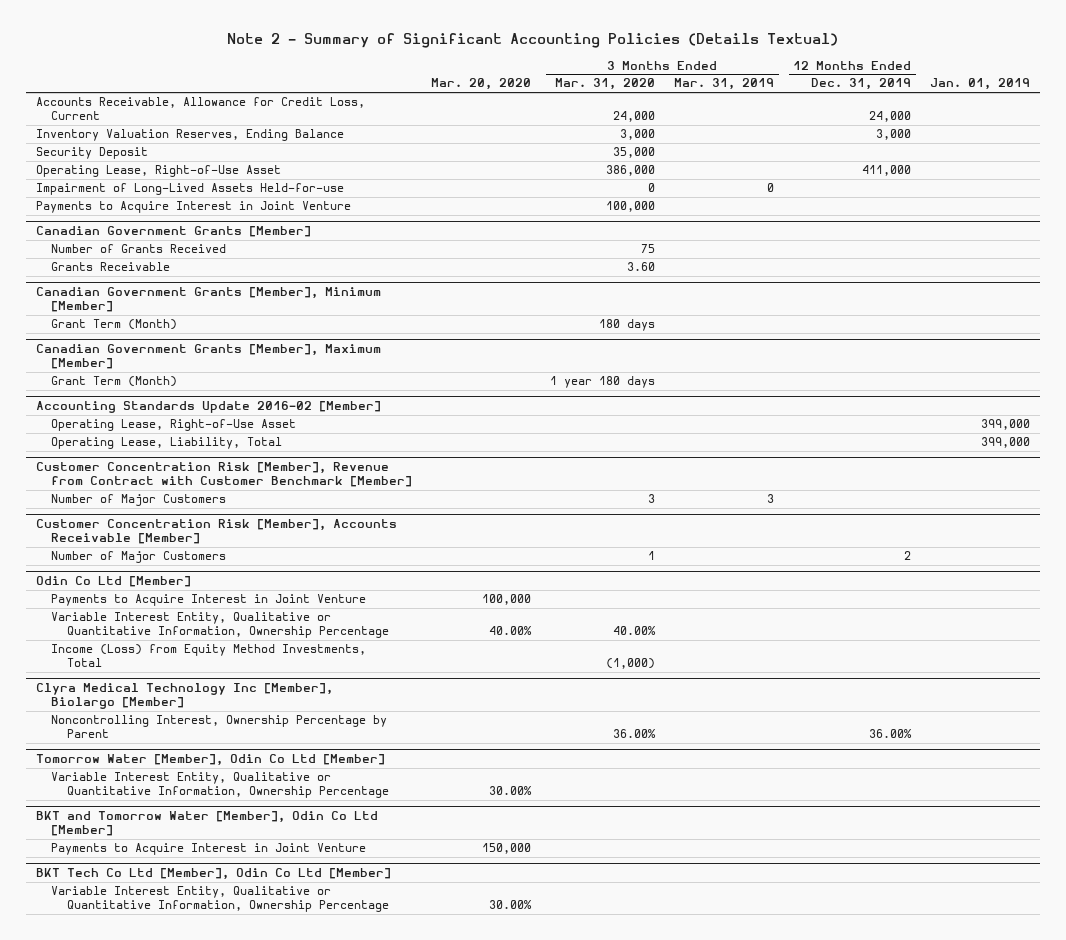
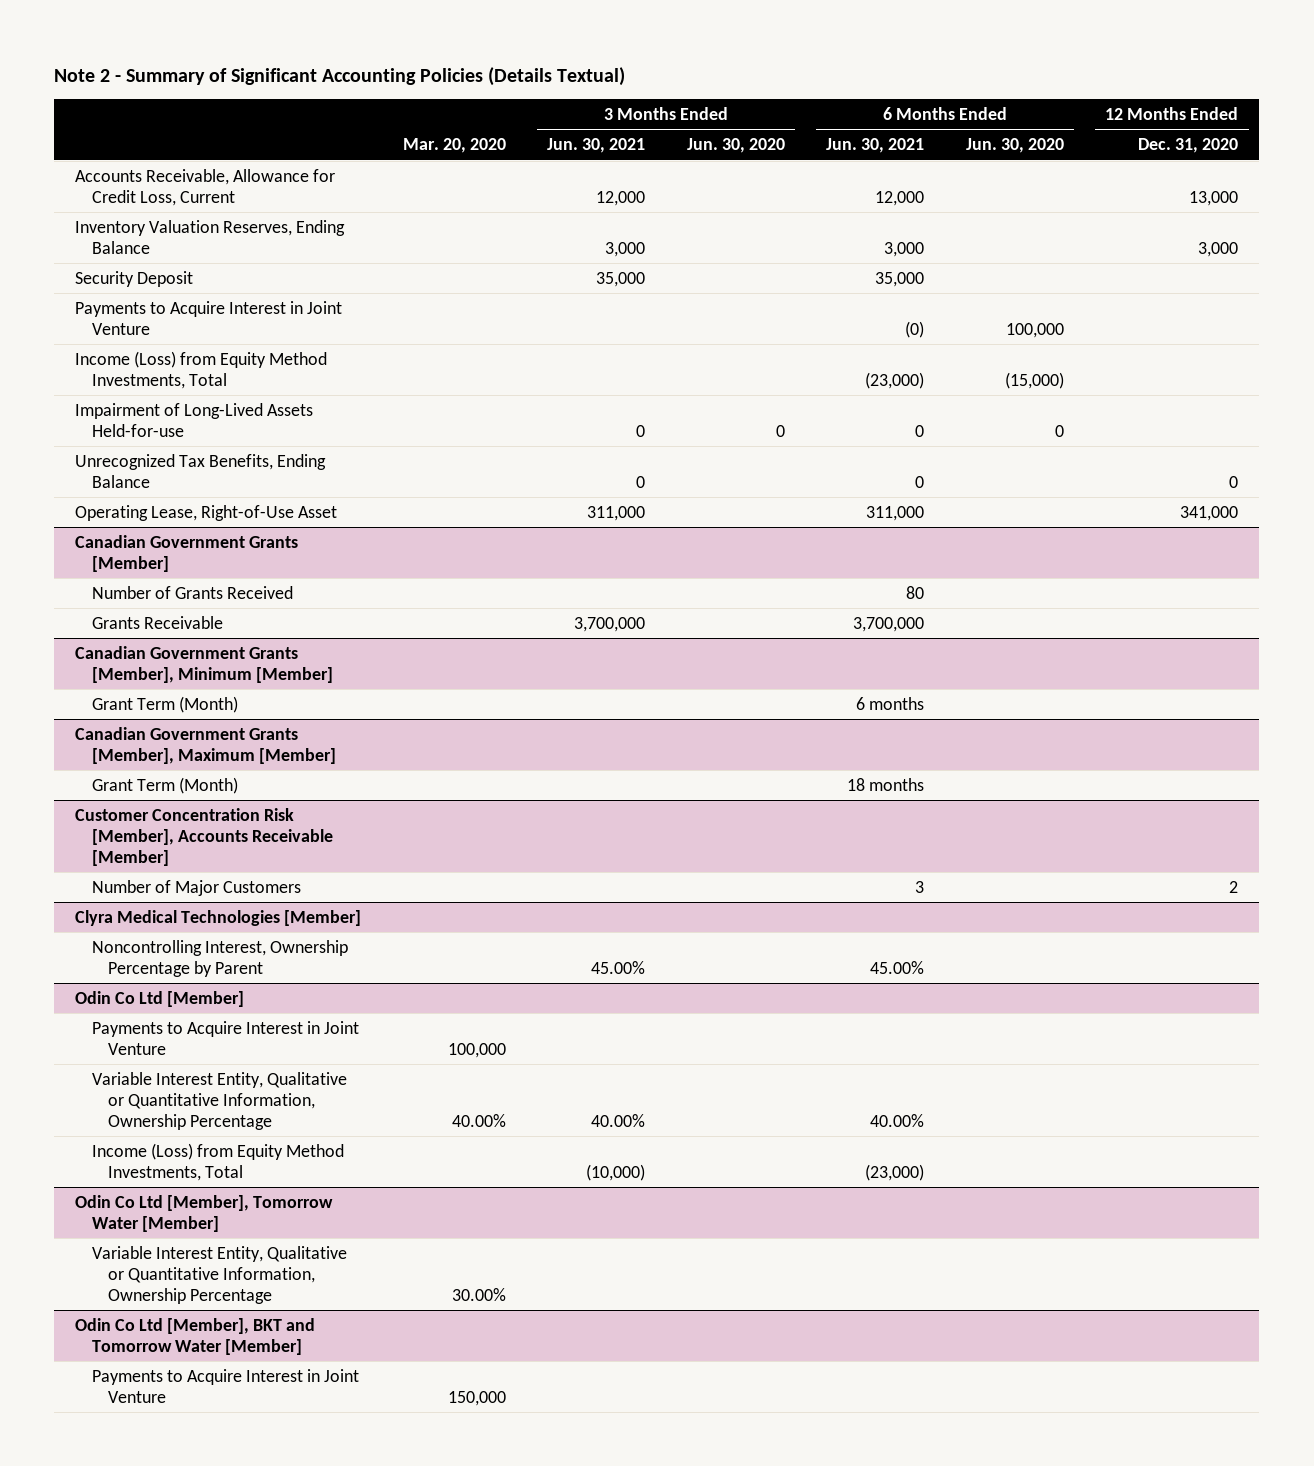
- | Mar. 20, 2020 | 3 Months Ended Mar. 31, 2020 | 3 Months Ended Mar. 31, 2019 | 12 Months Ended Dec. 31, 2019 | Jan. 01, 2019
+ | Mar. 20, 2020 | 3 Months Ended Jun. 30, 2021 | 3 Months Ended Jun. 30, 2020 | 6 Months Ended Jun. 30, 2021 | 6 Months Ended Jun. 30, 2020 | 12 Months Ended Dec. 31, 2020
+ Income (Loss) from Equity Method Investments, Total | | | | (23,000) | (15,000) |
moved down: Impairment of Long-Lived Assets Held-for-use | | 0 | 0 | 0 | 0 |
+ Unrecognized Tax Benefits, Ending Balance | | 0 | | 0 | | 0
moved down: Operating Lease, Right-of-Use Asset | | 311,000 | | 311,000 | | 341,000
- Accounting Standards Update 2016-02 [Member]
- Operating Lease, Right-of-Use Asset | | | | | 399,000
- Operating Lease, Liability, Total | | | | | 399,000
- Customer Concentration Risk [Member], Revenue from Contract with Customer Benchmark [Member]
- Number of Major Customers | | 3 | 3 | |
+ Clyra Medical Technologies [Member]
+ Noncontrolling Interest, Ownership Percentage by Parent | | 45.00% | | 45.00% | |
- Clyra Medical Technology Inc [Member], Biolargo [Member]
- Noncontrolling Interest, Ownership Percentage by Parent | | 36.00% | | 36.00% |
- Tomorrow Water [Member], Odin Co Ltd [Member]
+ Odin Co Ltd [Member], Tomorrow Water [Member]
- BKT and Tomorrow Water [Member], Odin Co Ltd [Member]
+ Odin Co Ltd [Member], BKT and Tomorrow Water [Member]
- BKT Tech Co Ltd [Member], Odin Co Ltd [Member]
- Variable Interest Entity, Qualitative or Quantitative Information, Ownership Percentage | 30.00% | | | |

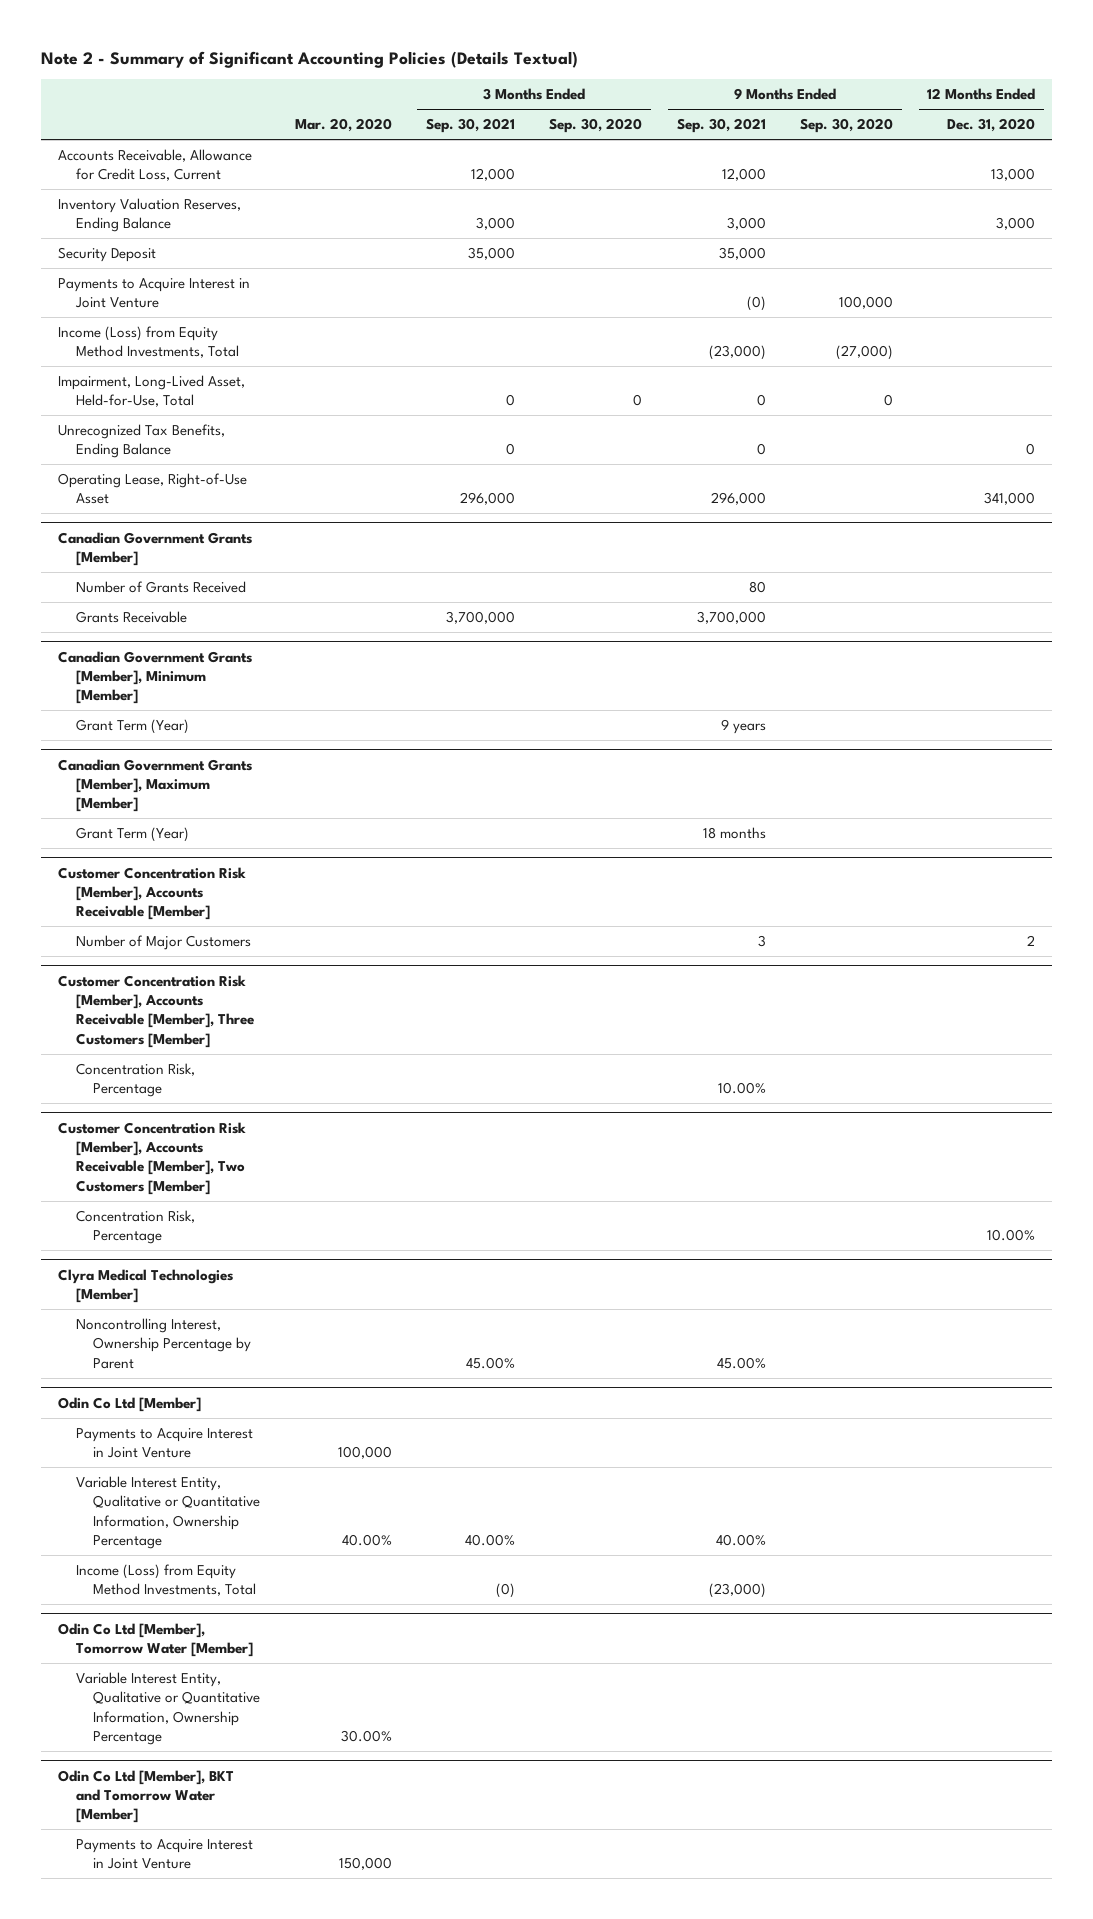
- | Mar. 20, 2020 | 3 Months Ended Jun. 30, 2021 | 3 Months Ended Jun. 30, 2020 | 6 Months Ended Jun. 30, 2021 | 6 Months Ended Jun. 30, 2020 | 12 Months Ended Dec. 31, 2020
+ | Mar. 20, 2020 | 3 Months Ended Sep. 30, 2021 | 3 Months Ended Sep. 30, 2020 | 9 Months Ended Sep. 30, 2021 | 9 Months Ended Sep. 30, 2020 | 12 Months Ended Dec. 31, 2020
- Impairment of Long-Lived Assets Held-for-use | | 0 | 0 | 0 | 0 |
+ Impairment, Long-Lived Asset, Held-for-Use, Total | | 0 | 0 | 0 | 0 |
@ Canadian Government Grants [Member], Minimum [Member]
- Grant Term (Month) | | | | 6 months | |
+ Grant Term (Year) | | | | 9 years | |
@ Canadian Government Grants [Member], Maximum [Member]
- Grant Term (Month) | | | | 18 months | |
+ Grant Term (Year) | | | | 18 months | |
+ Customer Concentration Risk [Member], Accounts Receivable [Member], Three Customers [Member]
+ Concentration Risk, Percentage | | | | 10.00% | |
+ Customer Concentration Risk [Member], Accounts Receivable [Member], Two Customers [Member]
+ Concentration Risk, Percentage | | | | | | 10.00%

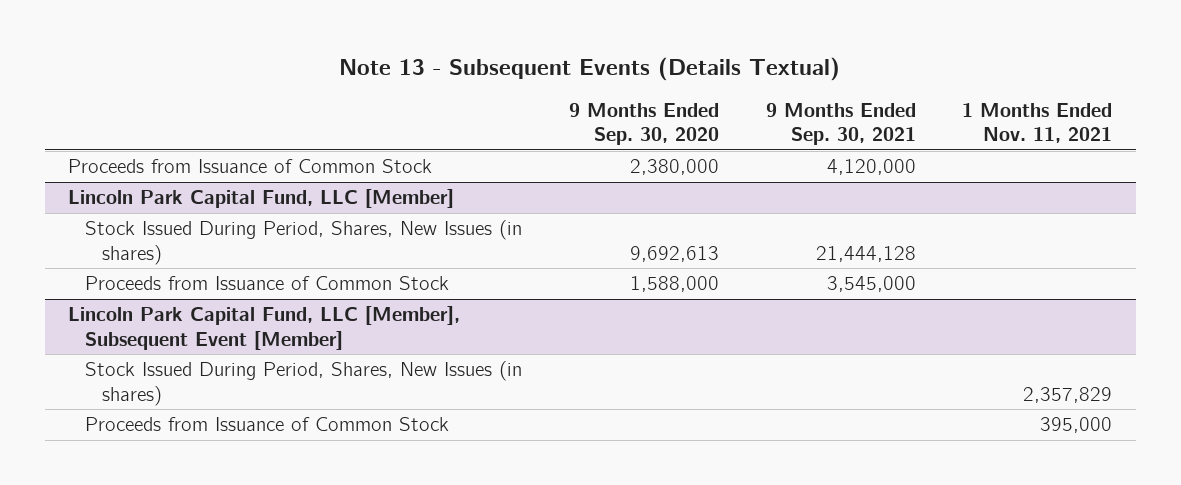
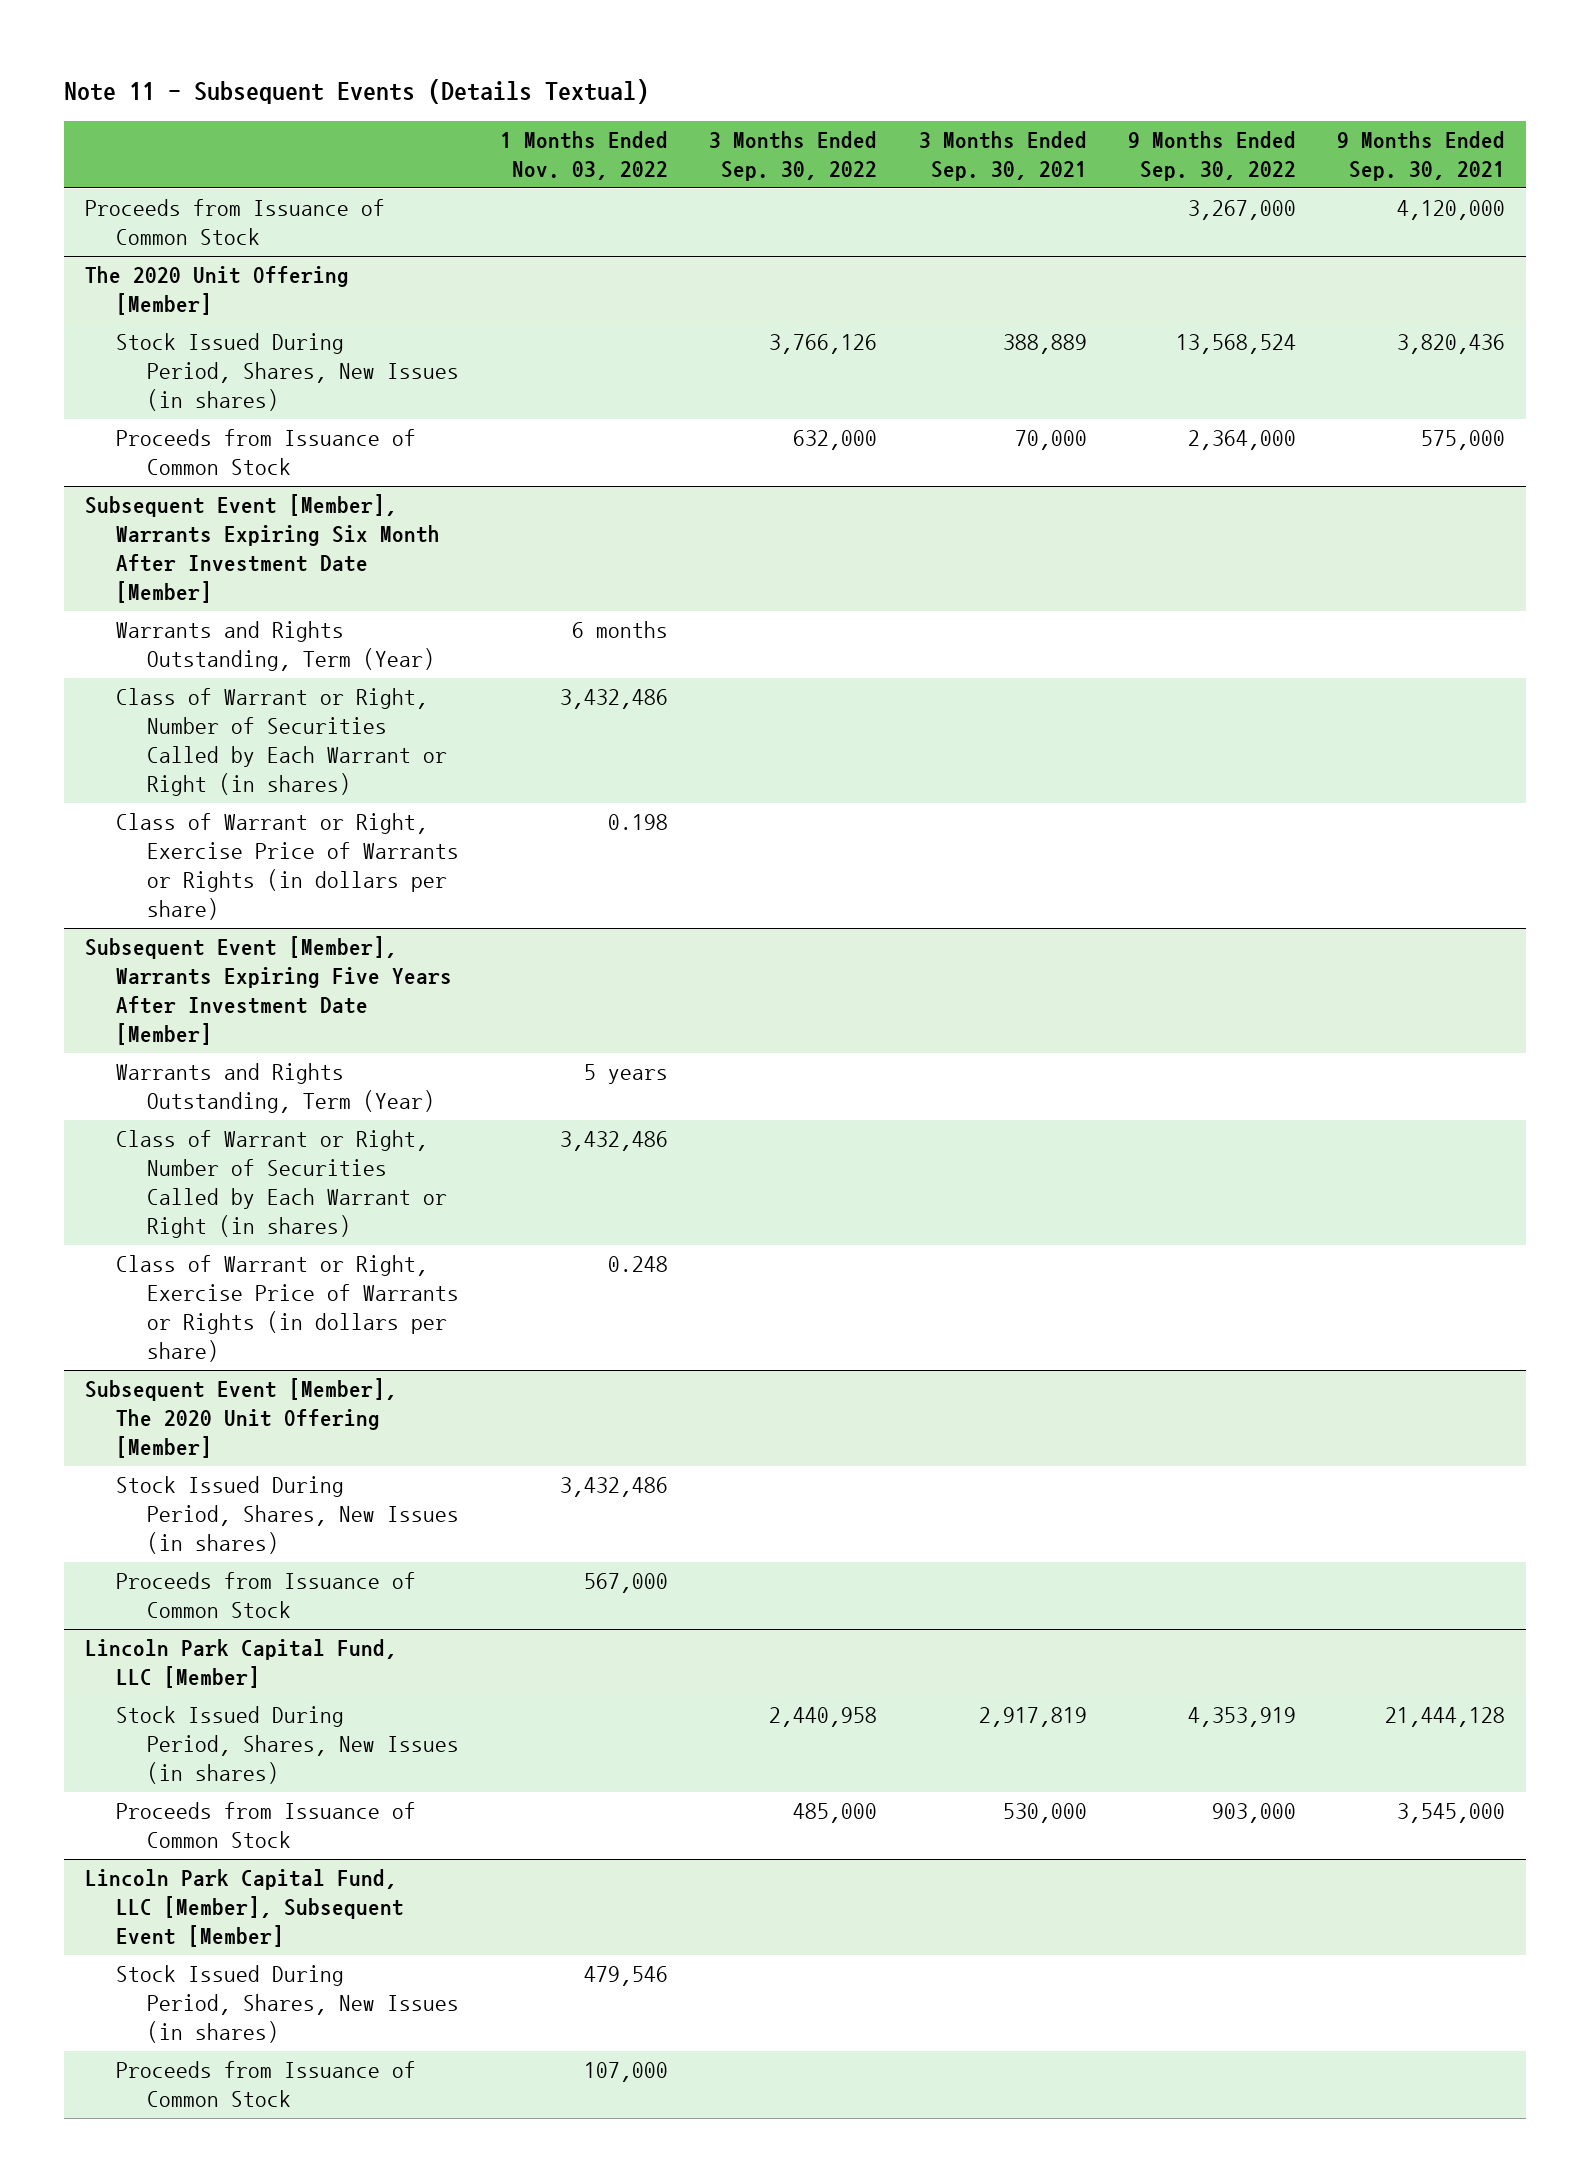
- Note 13 - Subsequent Events (Details Textual)
+ Note 11 - Subsequent Events (Details Textual)
- | 9 Months Ended Sep. 30, 2020 | 9 Months Ended Sep. 30, 2021 | 1 Months Ended Nov. 11, 2021
+ | 1 Months Ended Nov. 03, 2022 | 3 Months Ended Sep. 30, 2022 | 3 Months Ended Sep. 30, 2021 | 9 Months Ended Sep. 30, 2022 | 9 Months Ended Sep. 30, 2021
+ The 2020 Unit Offering [Member]
+ Stock Issued During Period, Shares, New Issues (in shares) | | 3,766,126 | 388,889 | 13,568,524 | 3,820,436
+ Proceeds from Issuance of Common Stock | | 632,000 | 70,000 | 2,364,000 | 575,000
+ Subsequent Event [Member], Warrants Expiring Six Month After Investment Date [Member]
+ Warrants and Rights Outstanding, Term (Year) | 6 months | | | |
+ Class of Warrant or Right, Number of Securities Called by Each Warrant or Right (in shares) | 3,432,486 | | | |
+ Class of Warrant or Right, Exercise Price of Warrants or Rights (in dollars per share) | 0.198 | | | |
+ Subsequent Event [Member], Warrants Expiring Five Years After Investment Date [Member]
+ Warrants and Rights Outstanding, Term (Year) | 5 years | | | |
+ Class of Warrant or Right, Number of Securities Called by Each Warrant or Right (in shares) | 3,432,486 | | | |
+ Class of Warrant or Right, Exercise Price of Warrants or Rights (in dollars per share) | 0.248 | | | |
+ Subsequent Event [Member], The 2020 Unit Offering [Member]
+ Stock Issued During Period, Shares, New Issues (in shares) | 3,432,486 | | | |
+ Proceeds from Issuance of Common Stock | 567,000 | | | |

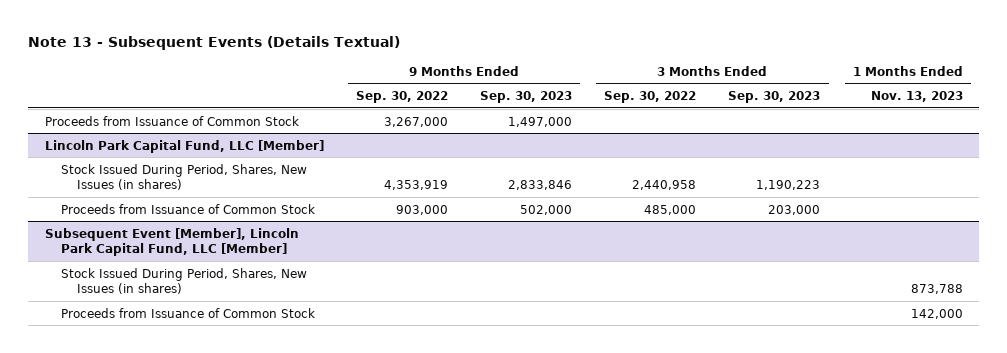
- Note 11 - Subsequent Events (Details Textual)
+ Note 13 - Subsequent Events (Details Textual)
- | 1 Months Ended Nov. 03, 2022 | 3 Months Ended Sep. 30, 2022 | 3 Months Ended Sep. 30, 2021 | 9 Months Ended Sep. 30, 2022 | 9 Months Ended Sep. 30, 2021
+ | 9 Months Ended Sep. 30, 2022 | 9 Months Ended Sep. 30, 2023 | 3 Months Ended Sep. 30, 2022 | 3 Months Ended Sep. 30, 2023 | 1 Months Ended Nov. 13, 2023
- The 2020 Unit Offering [Member]
- Stock Issued During Period, Shares, New Issues (in shares) | | 3,766,126 | 388,889 | 13,568,524 | 3,820,436
- Proceeds from Issuance of Common Stock | | 632,000 | 70,000 | 2,364,000 | 575,000
- Subsequent Event [Member], Warrants Expiring Six Month After Investment Date [Member]
- Warrants and Rights Outstanding, Term (Year) | 6 months | | | |
- Class of Warrant or Right, Number of Securities Called by Each Warrant or Right (in shares) | 3,432,486 | | | |
- Class of Warrant or Right, Exercise Price of Warrants or Rights (in dollars per share) | 0.198 | | | |
- Subsequent Event [Member], Warrants Expiring Five Years After Investment Date [Member]
- Warrants and Rights Outstanding, Term (Year) | 5 years | | | |
- Class of Warrant or Right, Number of Securities Called by Each Warrant or Right (in shares) | 3,432,486 | | | |
- Class of Warrant or Right, Exercise Price of Warrants or Rights (in dollars per share) | 0.248 | | | |
- Subsequent Event [Member], The 2020 Unit Offering [Member]
- Stock Issued During Period, Shares, New Issues (in shares) | 3,432,486 | | | |
- Proceeds from Issuance of Common Stock | 567,000 | | | |
- Lincoln Park Capital Fund, LLC [Member], Subsequent Event [Member]
+ Subsequent Event [Member], Lincoln Park Capital Fund, LLC [Member]

